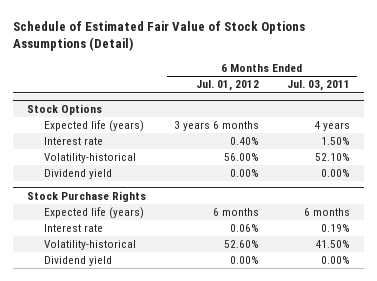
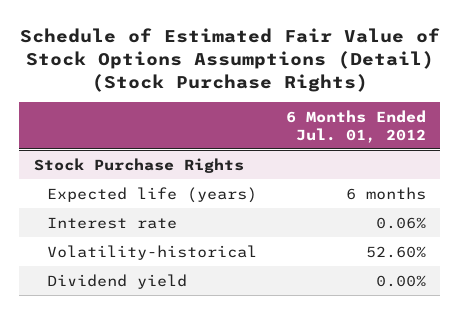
- Schedule of Estimated Fair Value of Stock Options Assumptions (Detail)
+ Schedule of Estimated Fair Value of Stock Options Assumptions (Detail) (Stock Purchase Rights)
- | 6 Months Ended Jul. 01, 2012 | 6 Months Ended Jul. 03, 2011
+ | 6 Months Ended Jul. 01, 2012
- Stock Options
- Expected life (years) | 3 years 6 months | 4 years
- Interest rate | 0.40% | 1.50%
- Volatility-historical | 56.00% | 52.10%
- Dividend yield | 0.00% | 0.00%

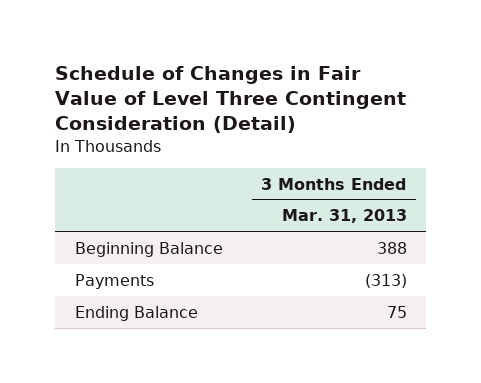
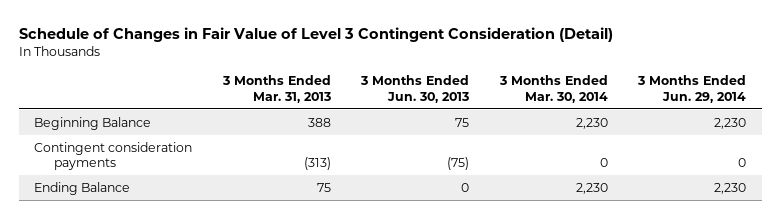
- Schedule of Changes in Fair Value of Level Three Contingent Consideration (Detail)
+ Schedule of Changes in Fair Value of Level 3 Contingent Consideration (Detail)
- | 3 Months Ended Mar. 31, 2013
+ | 3 Months Ended Mar. 31, 2013 | 3 Months Ended Jun. 30, 2013 | 3 Months Ended Mar. 30, 2014 | 3 Months Ended Jun. 29, 2014
- Payments | (313)
+ Contingent consideration payments | (313) | (75) | 0 | 0

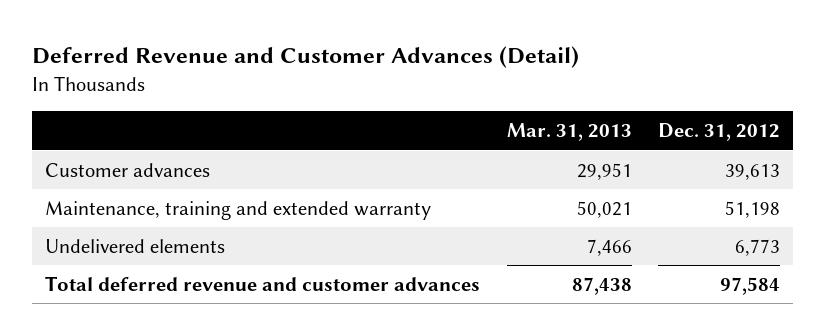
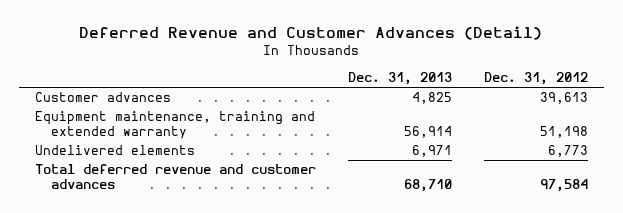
- | Mar. 31, 2013 | Dec. 31, 2012
+ | Dec. 31, 2013 | Dec. 31, 2012
- Maintenance, training and extended warranty | 50,021 | 51,198
+ Equipment maintenance, training and extended warranty | 56,914 | 51,198

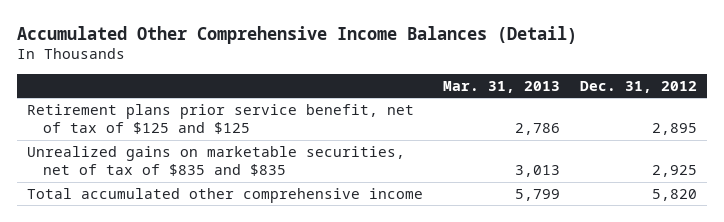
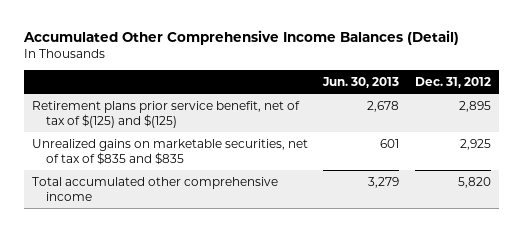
- | Mar. 31, 2013 | Dec. 31, 2012
+ | Jun. 30, 2013 | Dec. 31, 2012
- Retirement plans prior service benefit, net of tax of $125 and $125 | 2,786 | 2,895
+ Retirement plans prior service benefit, net of tax of $(125) and $(125) | 2,678 | 2,895

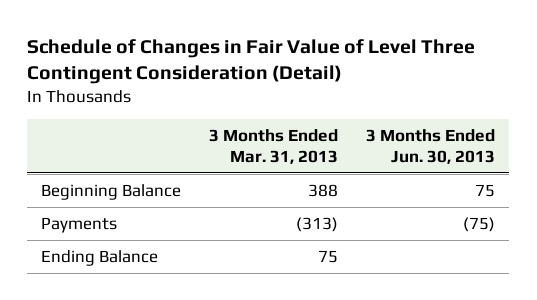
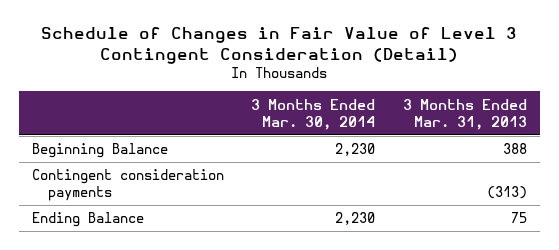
- Schedule of Changes in Fair Value of Level Three Contingent Consideration (Detail)
+ Schedule of Changes in Fair Value of Level 3 Contingent Consideration (Detail)
- | 3 Months Ended Mar. 31, 2013 | 3 Months Ended Jun. 30, 2013
+ | 3 Months Ended Mar. 30, 2014 | 3 Months Ended Mar. 31, 2013
- Payments | (313) | (75)
+ Contingent consideration payments | | (313)

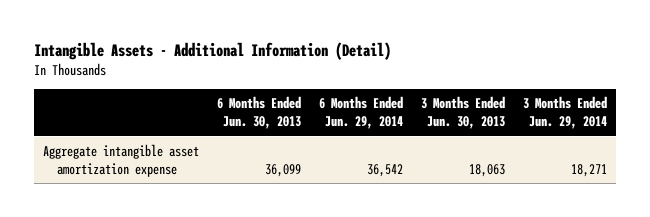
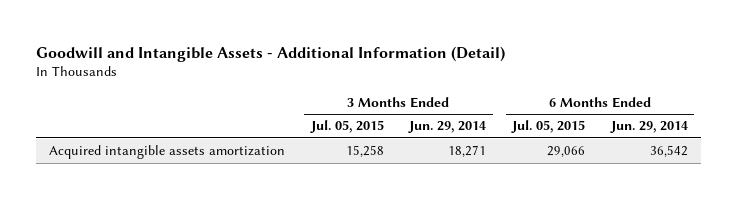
- Intangible Assets - Additional Information (Detail)
+ Goodwill and Intangible Assets - Additional Information (Detail)
- | 6 Months Ended Jun. 30, 2013 | 6 Months Ended Jun. 29, 2014 | 3 Months Ended Jun. 30, 2013 | 3 Months Ended Jun. 29, 2014
+ | 3 Months Ended Jul. 05, 2015 | 3 Months Ended Jun. 29, 2014 | 6 Months Ended Jul. 05, 2015 | 6 Months Ended Jun. 29, 2014
- Aggregate intangible asset amortization expense | 36,099 | 36,542 | 18,063 | 18,271
+ Acquired intangible assets amortization | 15,258 | 18,271 | 29,066 | 36,542

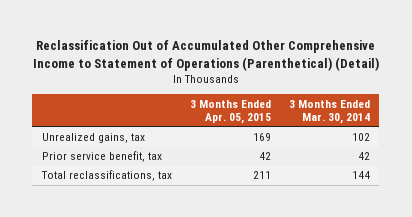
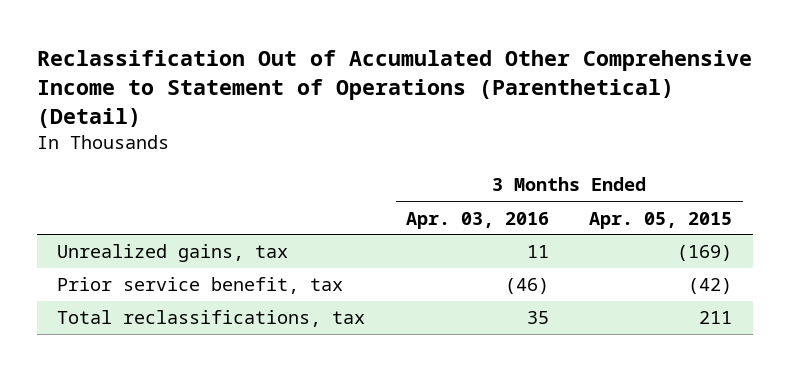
- | 3 Months Ended Apr. 05, 2015 | 3 Months Ended Mar. 30, 2014
+ | 3 Months Ended Apr. 03, 2016 | 3 Months Ended Apr. 05, 2015
- Unrealized gains, tax | 169 | 102
- Prior service benefit, tax | 42 | 42
+ Unrealized gains, tax | 11 | (169)
+ Prior service benefit, tax | (46) | (42)

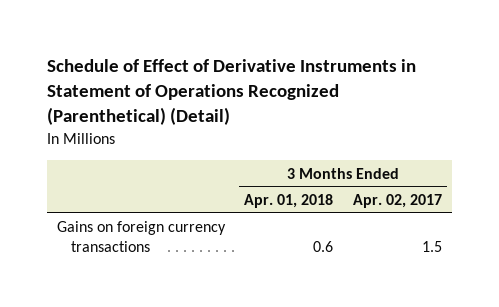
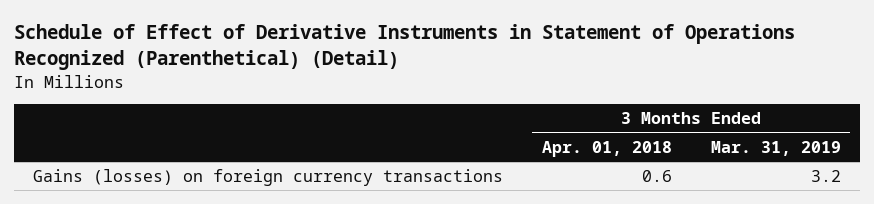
- | 3 Months Ended Apr. 01, 2018 | 3 Months Ended Apr. 02, 2017
+ | 3 Months Ended Apr. 01, 2018 | 3 Months Ended Mar. 31, 2019
- Gains on foreign currency transactions | 0.6 | 1.5
+ Gains (losses) on foreign currency transactions | 0.6 | 3.2

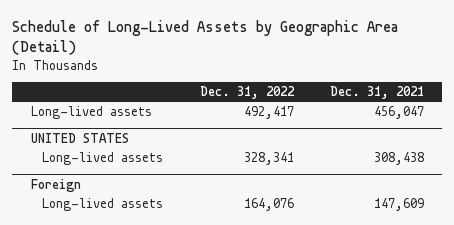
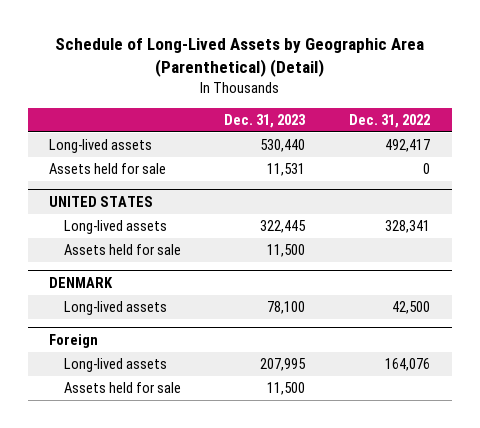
- Schedule of Long-Lived Assets by Geographic Area (Detail)
+ Schedule of Long-Lived Assets by Geographic Area (Parenthetical) (Detail)
- | Dec. 31, 2022 | Dec. 31, 2021
+ | Dec. 31, 2023 | Dec. 31, 2022
+ Assets held for sale | 11,531 | 0
@ UNITED STATES
+ Assets held for sale | 11,500 |
+ DENMARK
+ Long-lived assets | 78,100 | 42,500
@ Foreign
+ Assets held for sale | 11,500 |

